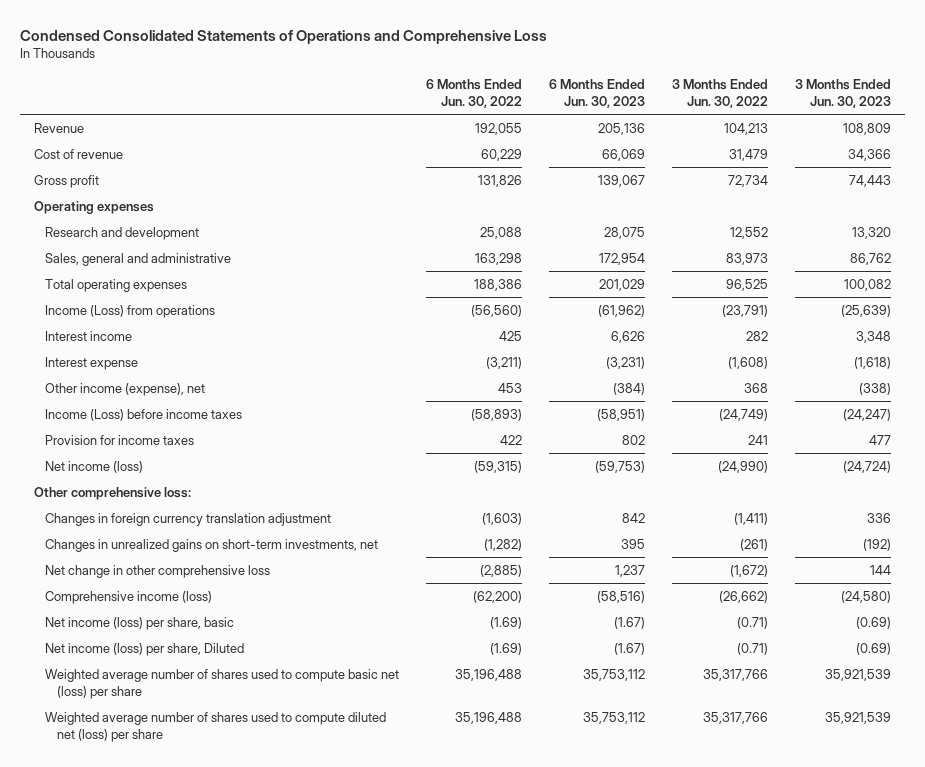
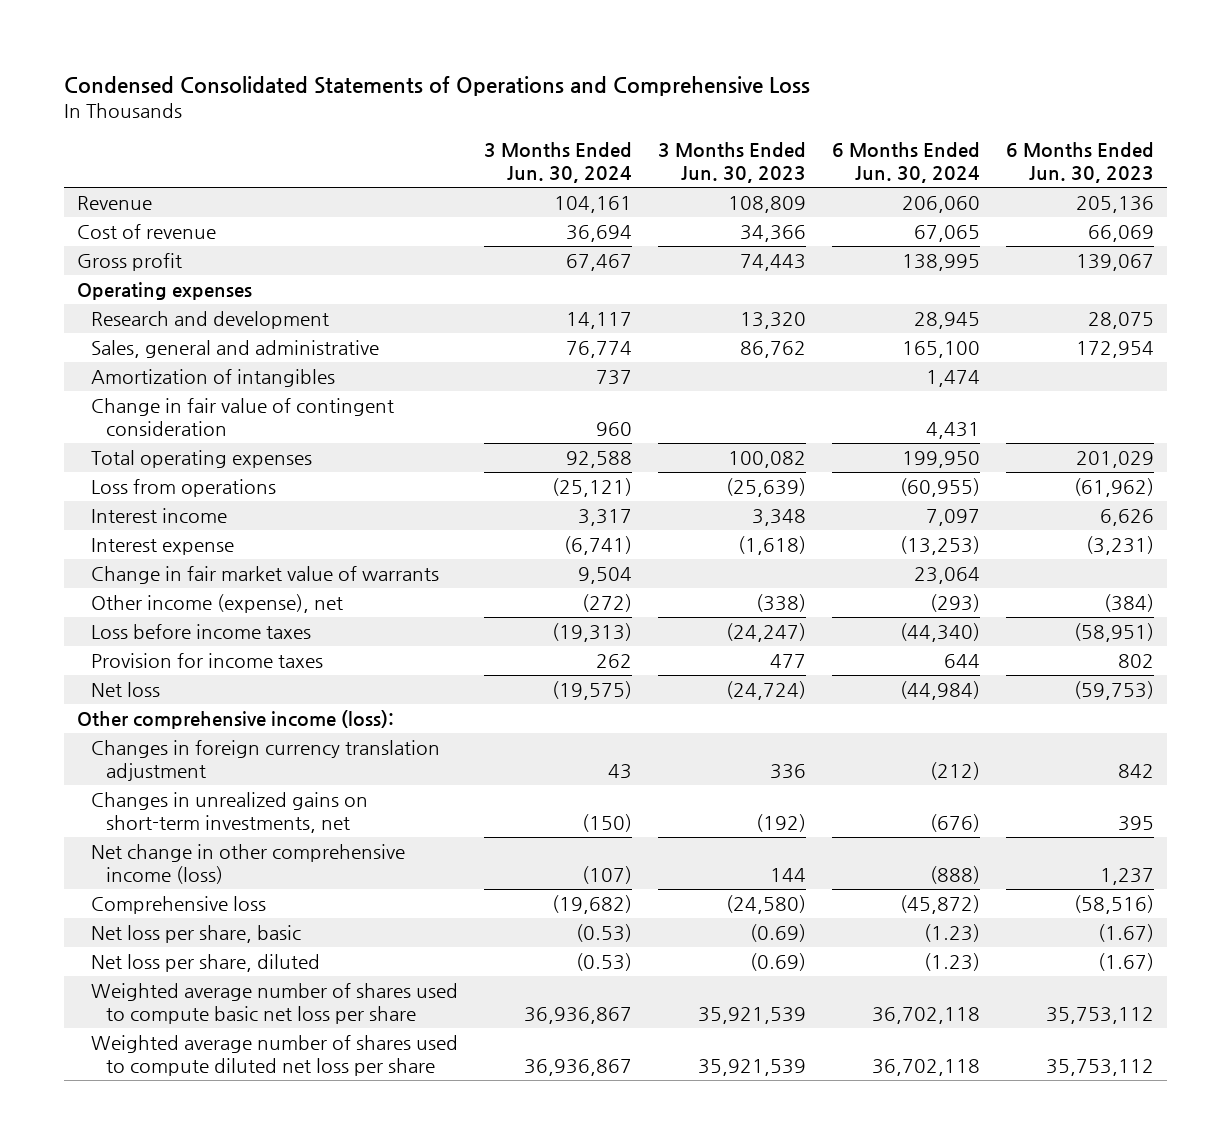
- | 6 Months Ended Jun. 30, 2022 | 6 Months Ended Jun. 30, 2023 | 3 Months Ended Jun. 30, 2022 | 3 Months Ended Jun. 30, 2023
+ | 3 Months Ended Jun. 30, 2024 | 3 Months Ended Jun. 30, 2023 | 6 Months Ended Jun. 30, 2024 | 6 Months Ended Jun. 30, 2023
+ Amortization of intangibles | 737 | | 1,474 |
+ Change in fair value of contingent consideration | 960 | | 4,431 |
- Income (Loss) from operations | (56,560) | (61,962) | (23,791) | (25,639)
+ Loss from operations | (25,121) | (25,639) | (60,955) | (61,962)
+ Change in fair market value of warrants | 9,504 | | 23,064 |
- Income (Loss) before income taxes | (58,893) | (58,951) | (24,749) | (24,247)
+ Loss before income taxes | (19,313) | (24,247) | (44,340) | (58,951)
- Net income (loss) | (59,315) | (59,753) | (24,990) | (24,724)
- Other comprehensive loss:
+ Net loss | (19,575) | (24,724) | (44,984) | (59,753)
+ Other comprehensive income (loss):
- Net change in other comprehensive loss | (2,885) | 1,237 | (1,672) | 144
- Comprehensive income (loss) | (62,200) | (58,516) | (26,662) | (24,580)
- Net income (loss) per share, basic | (1.69) | (1.67) | (0.71) | (0.69)
- Net income (loss) per share, Diluted | (1.69) | (1.67) | (0.71) | (0.69)
- Weighted average number of shares used to compute basic net (loss) per share | 35,196,488 | 35,753,112 | 35,317,766 | 35,921,539
- Weighted average number of shares used to compute diluted net (loss) per share | 35,196,488 | 35,753,112 | 35,317,766 | 35,921,539
+ Net change in other comprehensive income (loss) | (107) | 144 | (888) | 1,237
+ Comprehensive loss | (19,682) | (24,580) | (45,872) | (58,516)
+ Net loss per share, basic | (0.53) | (0.69) | (1.23) | (1.67)
+ Net loss per share, diluted | (0.53) | (0.69) | (1.23) | (1.67)
+ Weighted average number of shares used to compute basic net loss per share | 36,936,867 | 35,921,539 | 36,702,118 | 35,753,112
+ Weighted average number of shares used to compute diluted net loss per share | 36,936,867 | 35,921,539 | 36,702,118 | 35,753,112

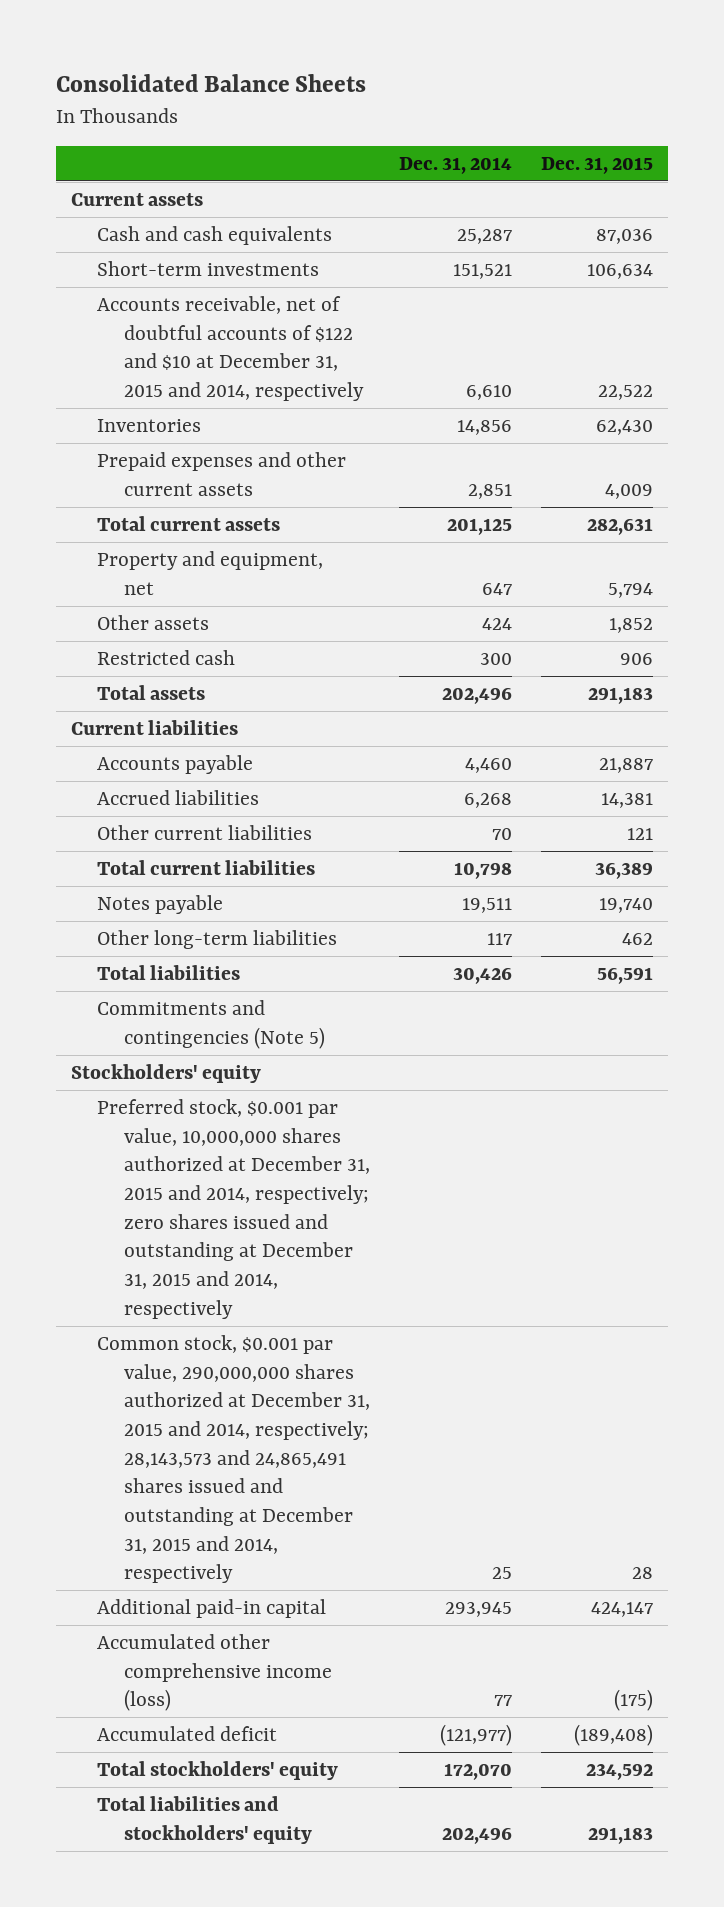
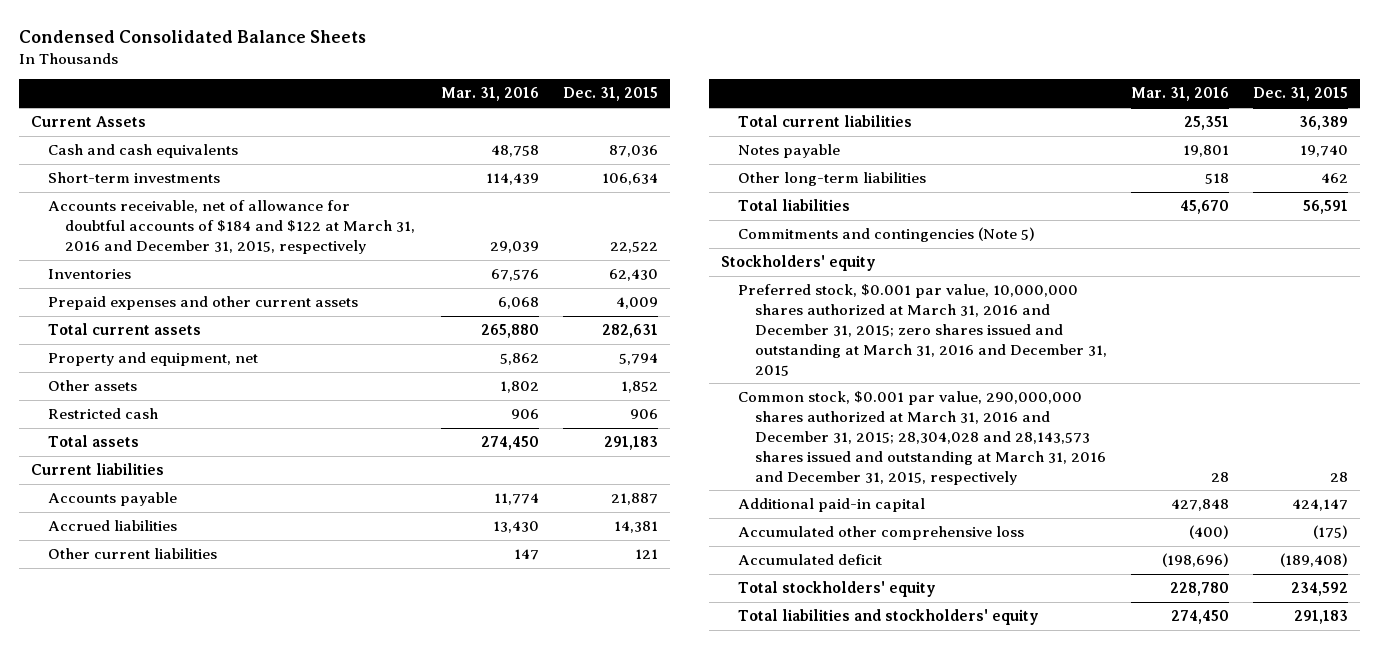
- Consolidated Balance Sheets
+ Condensed Consolidated Balance Sheets
- | Dec. 31, 2014 | Dec. 31, 2015
+ | Mar. 31, 2016 | Dec. 31, 2015
- Current assets
+ Current Assets
- Accounts receivable, net of doubtful accounts of $122 and $10 at December 31, 2015 and 2014, respectively | 6,610 | 22,522
+ Accounts receivable, net of allowance for doubtful accounts of $184 and $122 at March 31, 2016 and December 31, 2015, respectively | 29,039 | 22,522
- Preferred stock, $0.001 par value, 10,000,000 shares authorized at December 31, 2015 and 2014, respectively; zero shares issued and outstanding at December 31, 2015 and 2014, respectively
- Common stock, $0.001 par value, 290,000,000 shares authorized at December 31, 2015 and 2014, respectively; 28,143,573 and 24,865,491 shares issued and outstanding at December 31, 2015 and 2014, respectively | 25 | 28
+ Preferred stock, $0.001 par value, 10,000,000 shares authorized at March 31, 2016 and December 31, 2015; zero shares issued and outstanding at March 31, 2016 and December 31, 2015
+ Common stock, $0.001 par value, 290,000,000 shares authorized at March 31, 2016 and December 31, 2015; 28,304,028 and 28,143,573 shares issued and outstanding at March 31, 2016 and December 31, 2015, respectively | 28 | 28
- Accumulated other comprehensive income (loss) | 77 | (175)
+ Accumulated other comprehensive loss | (400) | (175)

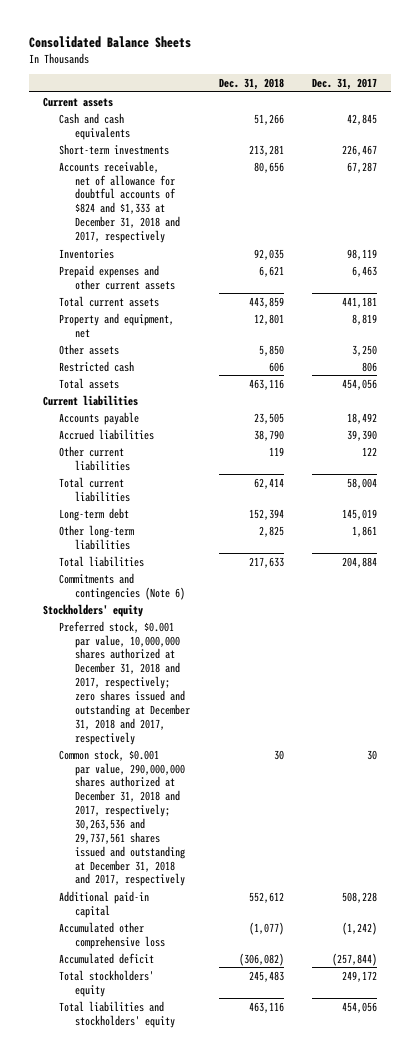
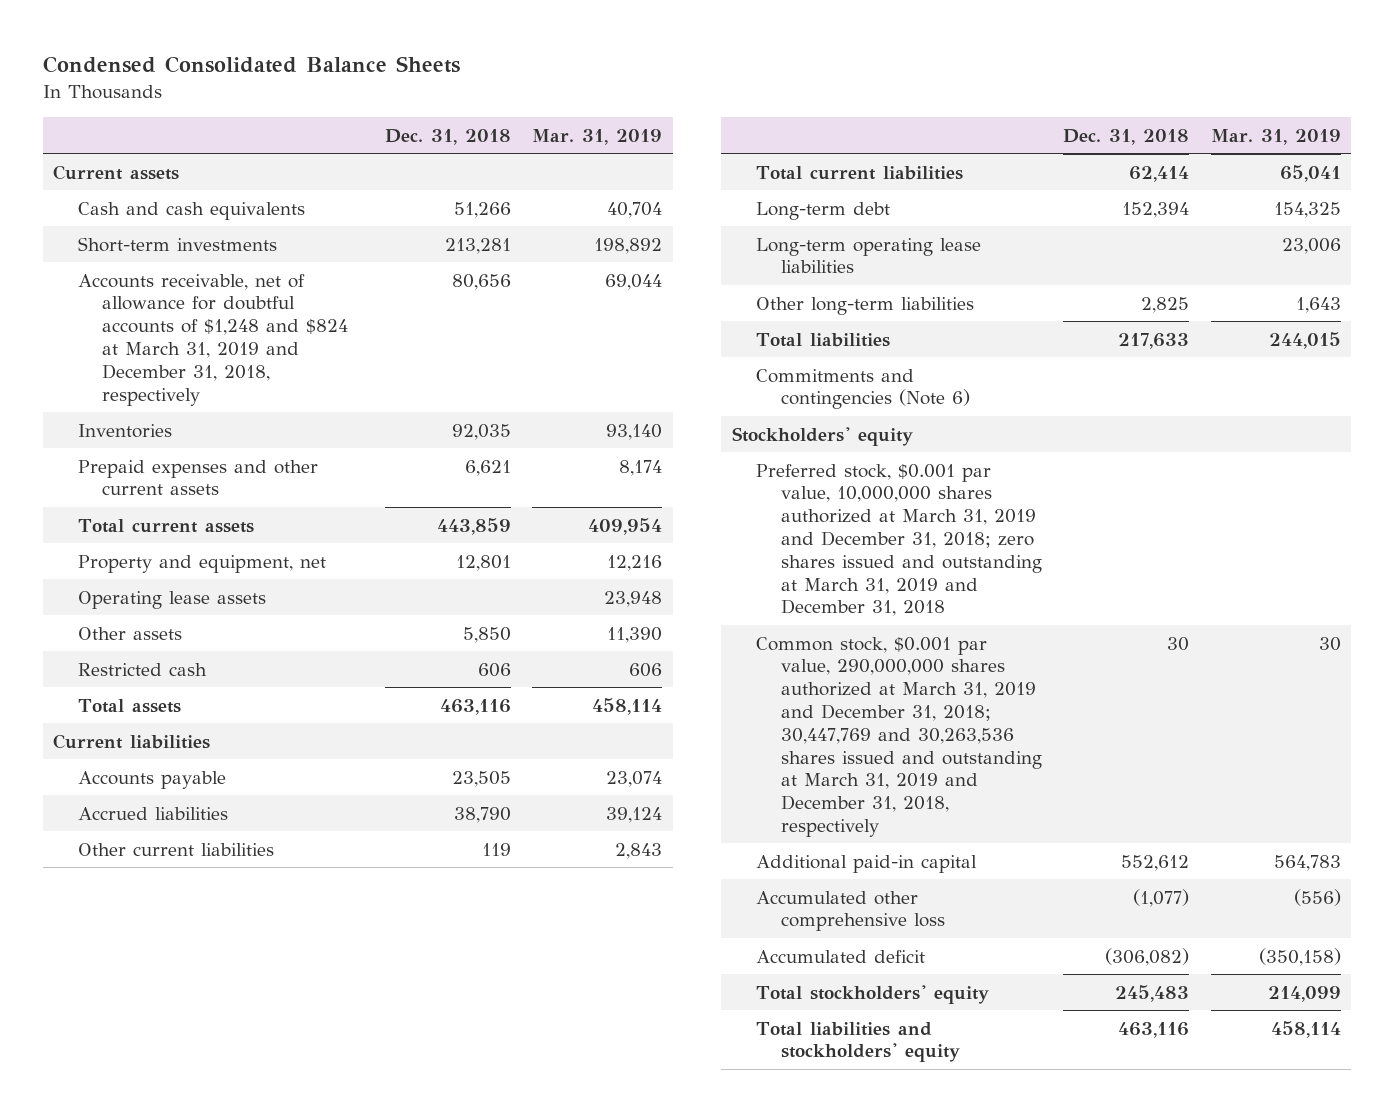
- Consolidated Balance Sheets
+ Condensed Consolidated Balance Sheets
- | Dec. 31, 2018 | Dec. 31, 2017
+ | Dec. 31, 2018 | Mar. 31, 2019
- Accounts receivable, net of allowance for doubtful accounts of $824 and $1,333 at December 31, 2018 and 2017, respectively | 80,656 | 67,287
+ Accounts receivable, net of allowance for doubtful accounts of $1,248 and $824 at March 31, 2019 and December 31, 2018, respectively | 80,656 | 69,044
+ Operating lease assets | | 23,948
+ Long-term operating lease liabilities | | 23,006
- Preferred stock, $0.001 par value, 10,000,000 shares authorized at December 31, 2018 and 2017, respectively; zero shares issued and outstanding at December 31, 2018 and 2017, respectively
- Common stock, $0.001 par value, 290,000,000 shares authorized at December 31, 2018 and 2017, respectively; 30,263,536 and 29,737,561 shares issued and outstanding at December 31, 2018 and 2017, respectively | 30 | 30
+ Preferred stock, $0.001 par value, 10,000,000 shares authorized at March 31, 2019 and December 31, 2018; zero shares issued and outstanding at March 31, 2019 and December 31, 2018
+ Common stock, $0.001 par value, 290,000,000 shares authorized at March 31, 2019 and December 31, 2018; 30,447,769 and 30,263,536 shares issued and outstanding at March 31, 2019 and December 31, 2018, respectively | 30 | 30

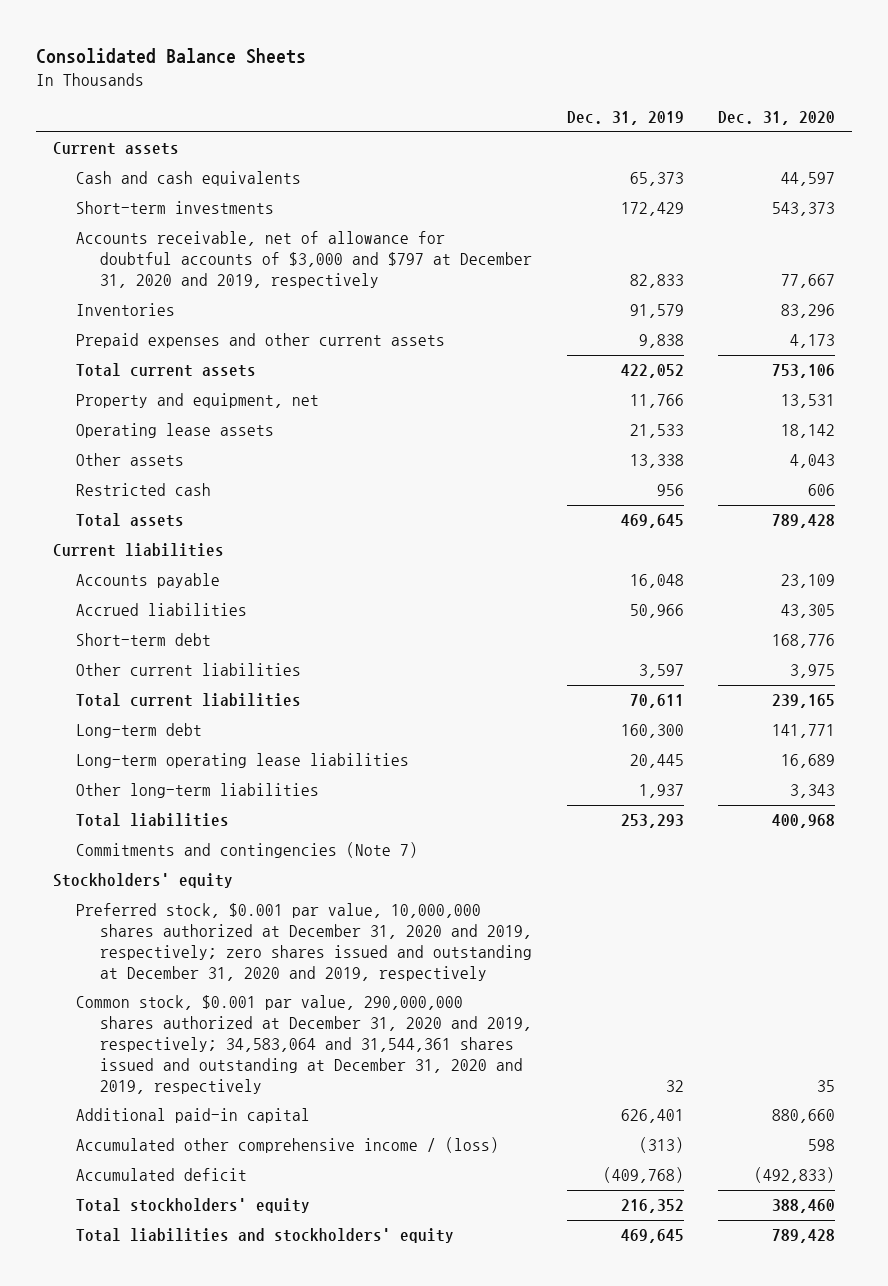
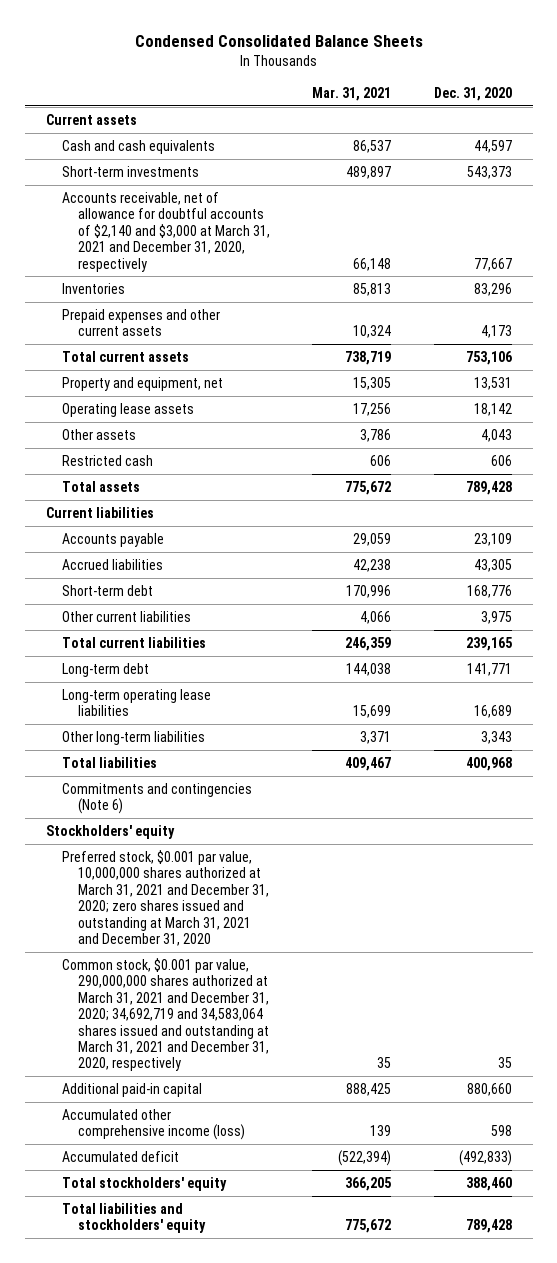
- Consolidated Balance Sheets
+ Condensed Consolidated Balance Sheets
- | Dec. 31, 2019 | Dec. 31, 2020
+ | Mar. 31, 2021 | Dec. 31, 2020
- Accounts receivable, net of allowance for doubtful accounts of $3,000 and $797 at December 31, 2020 and 2019, respectively | 82,833 | 77,667
+ Accounts receivable, net of allowance for doubtful accounts of $2,140 and $3,000 at March 31, 2021 and December 31, 2020, respectively | 66,148 | 77,667
- Commitments and contingencies (Note 7)
+ Commitments and contingencies (Note 6)
- Preferred stock, $0.001 par value, 10,000,000 shares authorized at December 31, 2020 and 2019, respectively; zero shares issued and outstanding at December 31, 2020 and 2019, respectively
- Common stock, $0.001 par value, 290,000,000 shares authorized at December 31, 2020 and 2019, respectively; 34,583,064 and 31,544,361 shares issued and outstanding at December 31, 2020 and 2019, respectively | 32 | 35
+ Preferred stock, $0.001 par value, 10,000,000 shares authorized at March 31, 2021 and December 31, 2020; zero shares issued and outstanding at March 31, 2021 and December 31, 2020
+ Common stock, $0.001 par value, 290,000,000 shares authorized at March 31, 2021 and December 31, 2020; 34,692,719 and 34,583,064 shares issued and outstanding at March 31, 2021 and December 31, 2020, respectively | 35 | 35
- Accumulated other comprehensive income / (loss) | (313) | 598
+ Accumulated other comprehensive income (loss) | 139 | 598

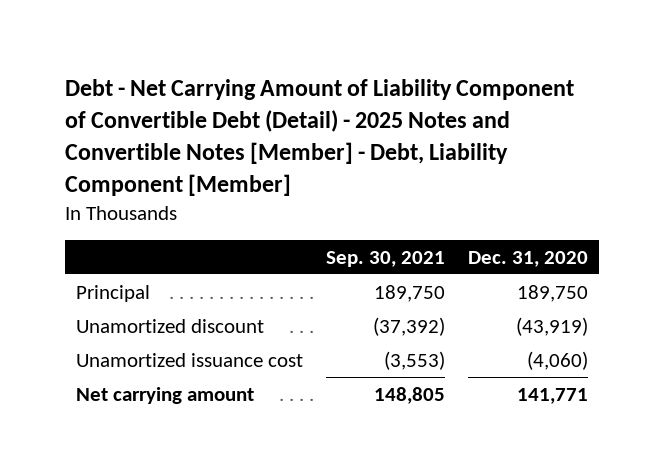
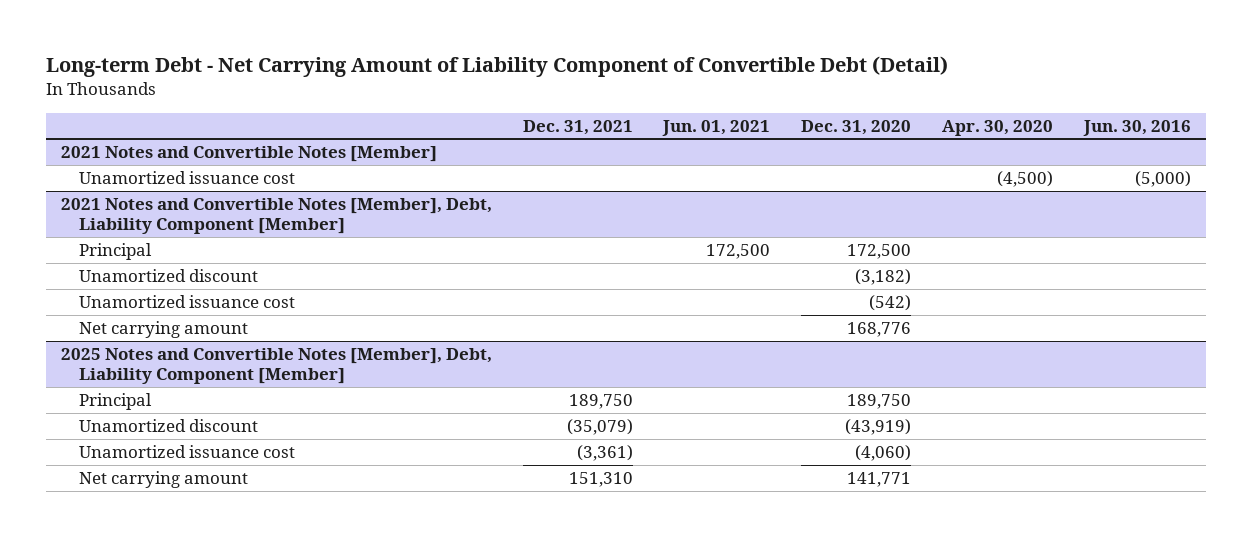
- Debt - Net Carrying Amount of Liability Component of Convertible Debt (Detail) - 2025 Notes and Convertible Notes [Member] - Debt, Liability Component [Member]
+ Long-term Debt - Net Carrying Amount of Liability Component of Convertible Debt (Detail)
- | Sep. 30, 2021 | Dec. 31, 2020
+ | Dec. 31, 2021 | Jun. 01, 2021 | Dec. 31, 2020 | Apr. 30, 2020 | Jun. 30, 2016
+ 2021 Notes and Convertible Notes [Member]
+ Unamortized issuance cost | | | | (4,500) | (5,000)
+ 2021 Notes and Convertible Notes [Member], Debt, Liability Component [Member]
+ Principal | | 172,500 | 172,500 | |
+ Unamortized discount | | | (3,182) | |
+ Unamortized issuance cost | | | (542) | |
+ Net carrying amount | | | 168,776 | |
+ 2025 Notes and Convertible Notes [Member], Debt, Liability Component [Member]

